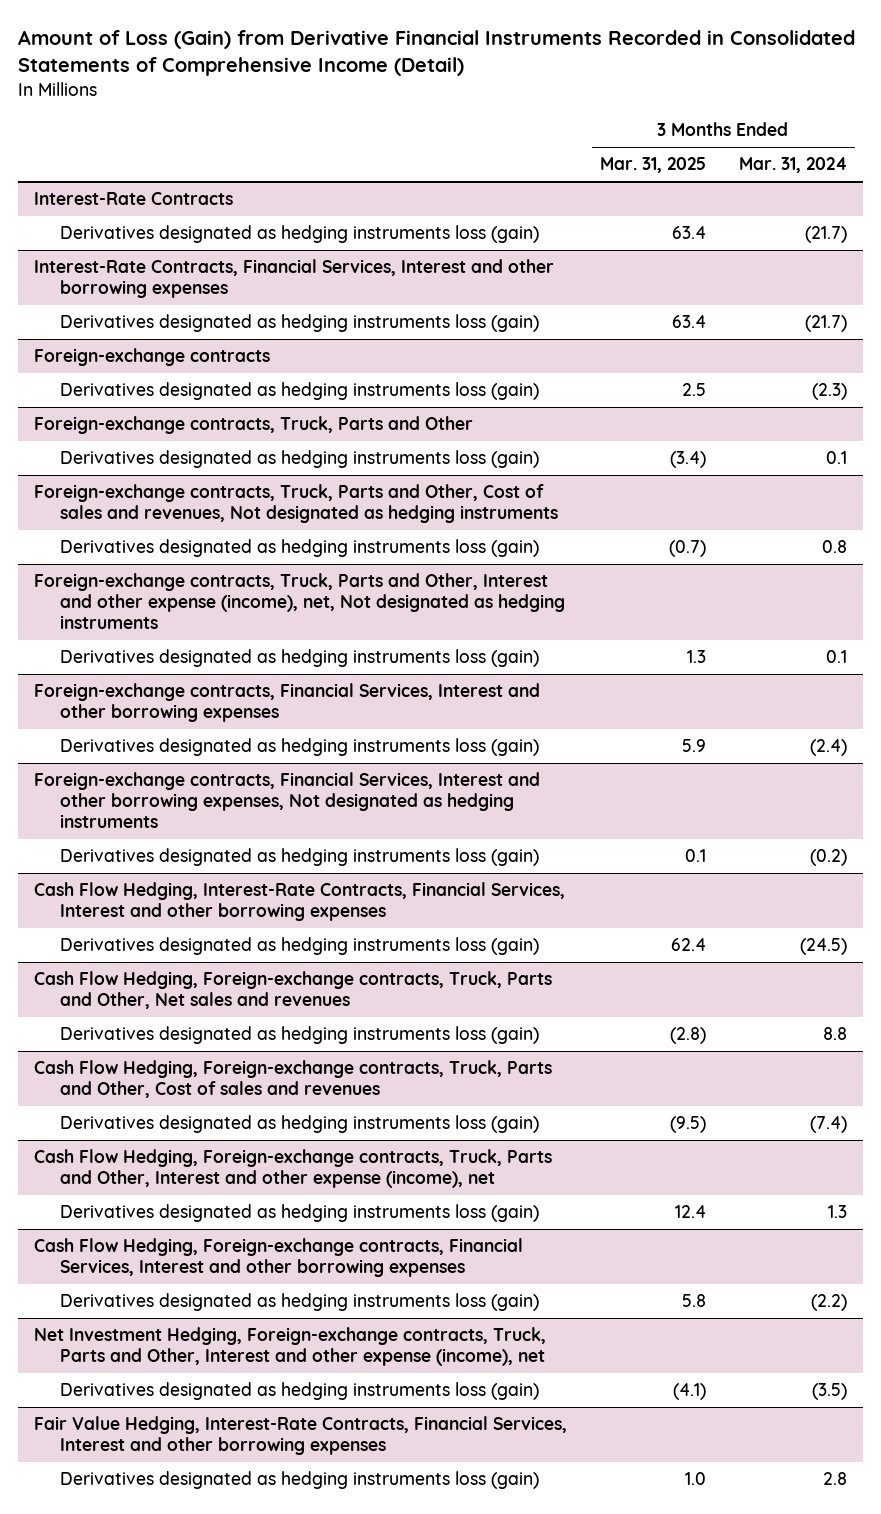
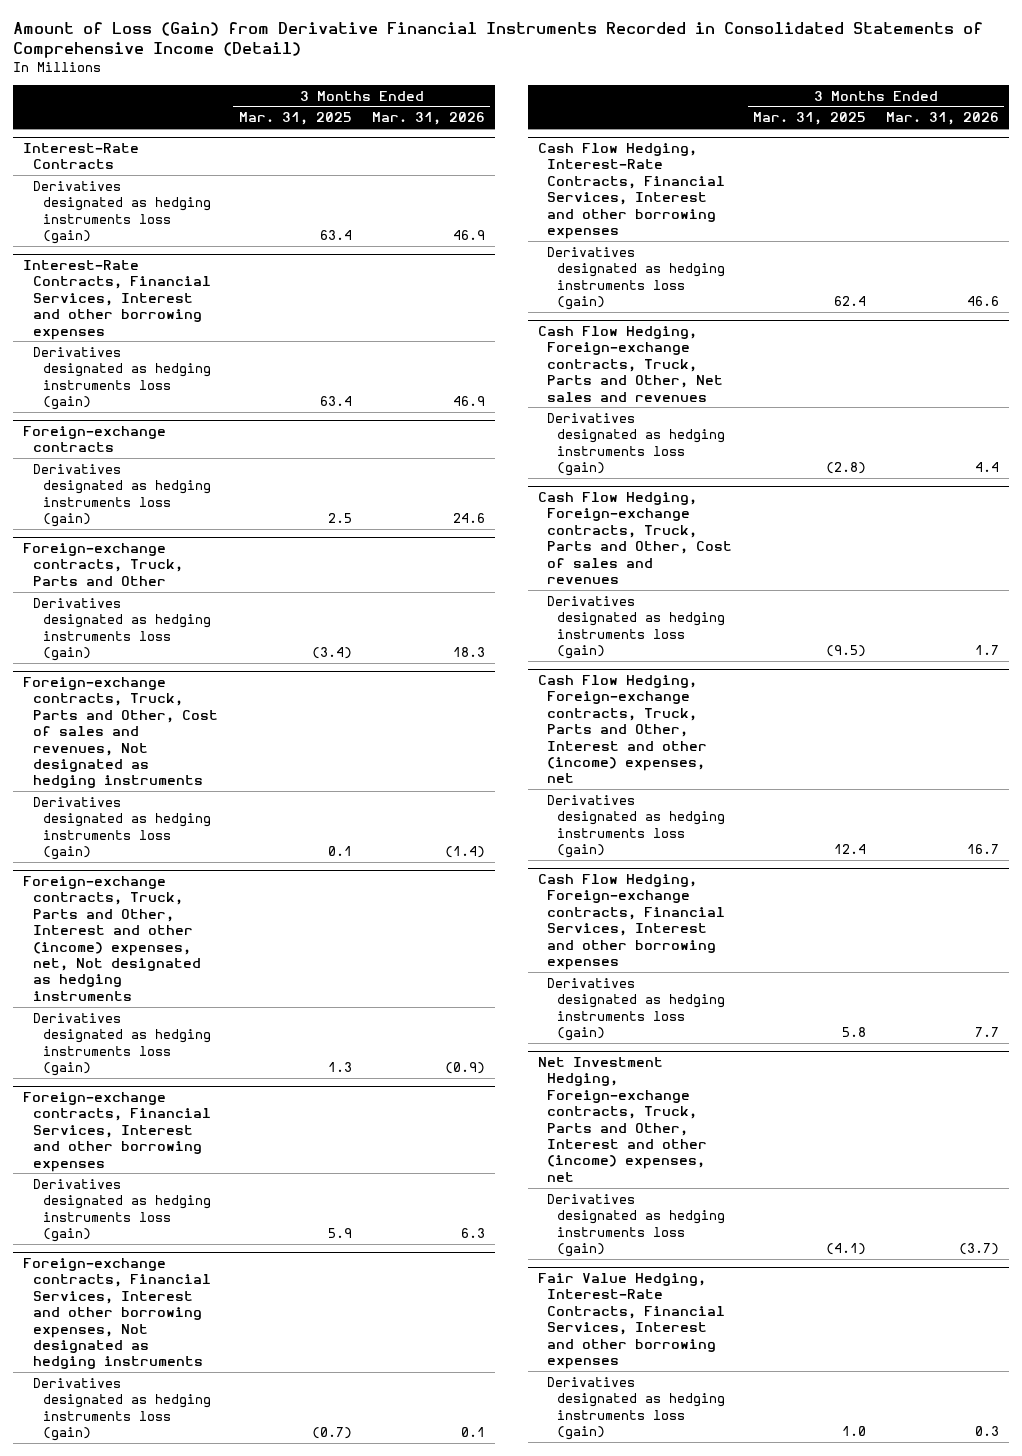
- | 3 Months Ended Mar. 31, 2025 | 3 Months Ended Mar. 31, 2024
+ | 3 Months Ended Mar. 31, 2025 | 3 Months Ended Mar. 31, 2026
@ Foreign-exchange contracts, Truck, Parts and Other, Cost of sales and revenues, Not designated as hedging instruments
- Derivatives designated as hedging instruments loss (gain) | (0.7) | 0.8
- Foreign-exchange contracts, Truck, Parts and Other, Interest and other expense (income), net, Not designated as hedging instruments
@ Foreign-exchange contracts, Truck, Parts and Other, Cost of sales and revenues, Not designated as hedging instruments
+ Derivatives designated as hedging instruments loss (gain) | 0.1 | (1.4)
+ Foreign-exchange contracts, Truck, Parts and Other, Interest and other (income) expenses, net, Not designated as hedging instruments
@ Foreign-exchange contracts, Financial Services, Interest and other borrowing expenses, Not designated as hedging instruments
- Derivatives designated as hedging instruments loss (gain) | 0.1 | (0.2)
+ Derivatives designated as hedging instruments loss (gain) | (0.7) | 0.1
- Cash Flow Hedging, Foreign-exchange contracts, Truck, Parts and Other, Interest and other expense (income), net
+ Cash Flow Hedging, Foreign-exchange contracts, Truck, Parts and Other, Interest and other (income) expenses, net
- Net Investment Hedging, Foreign-exchange contracts, Truck, Parts and Other, Interest and other expense (income), net
+ Net Investment Hedging, Foreign-exchange contracts, Truck, Parts and Other, Interest and other (income) expenses, net

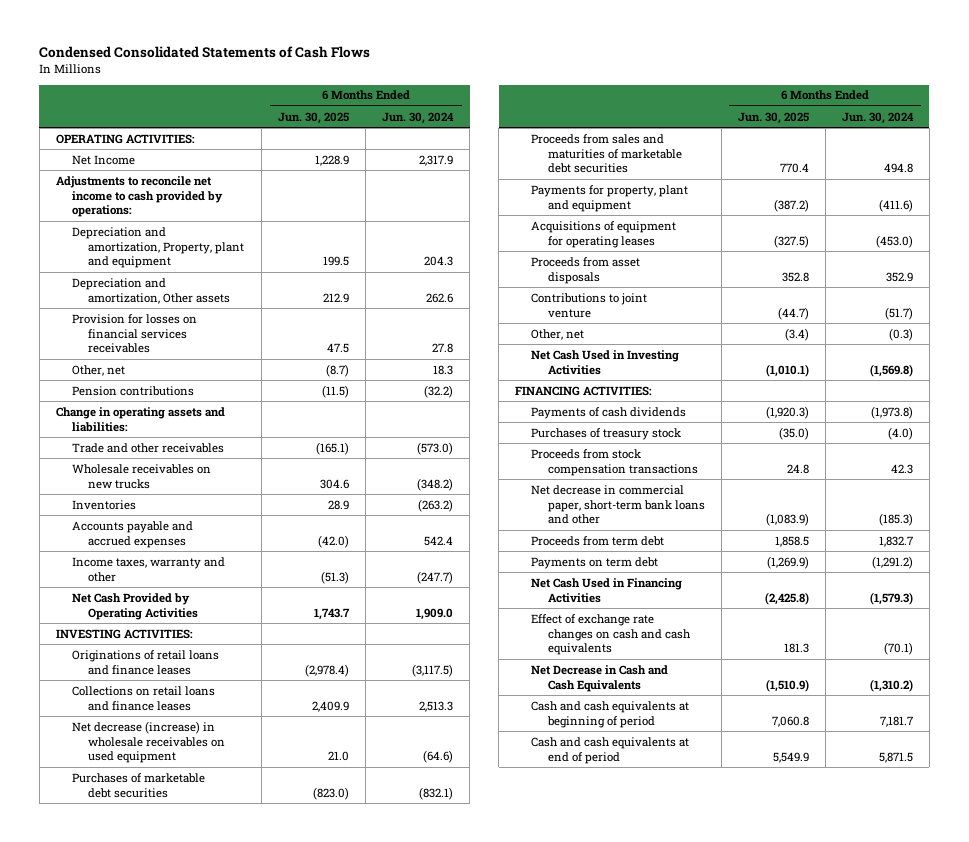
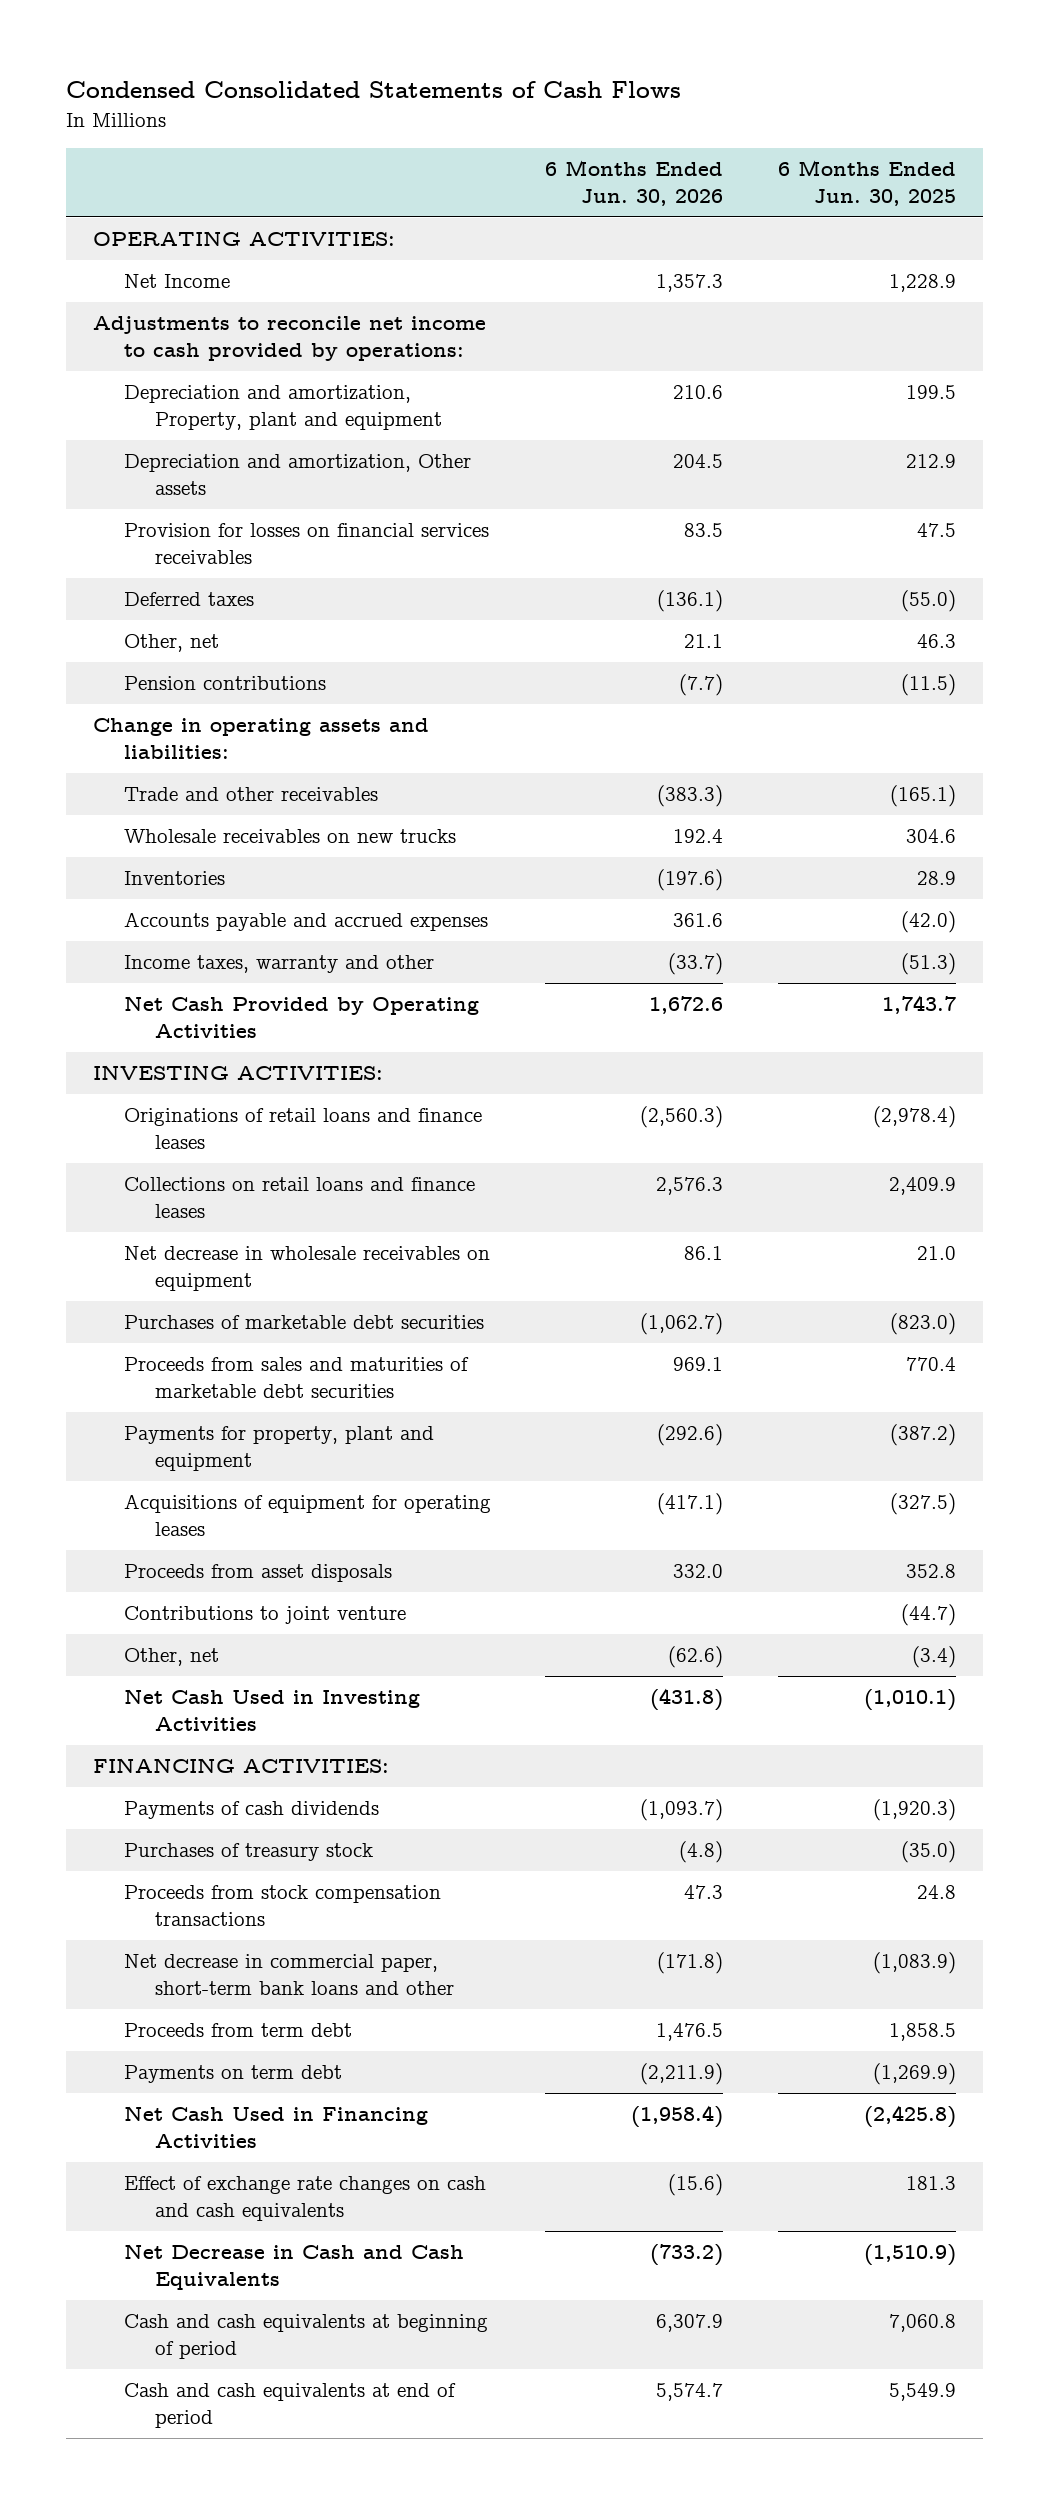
- | 6 Months Ended Jun. 30, 2025 | 6 Months Ended Jun. 30, 2024
+ | 6 Months Ended Jun. 30, 2026 | 6 Months Ended Jun. 30, 2025
- Other, net | (8.7) | 18.3
+ Deferred taxes | (136.1) | (55.0)
+ Other, net | 21.1 | 46.3
- Net decrease (increase) in wholesale receivables on used equipment | 21.0 | (64.6)
+ Net decrease in wholesale receivables on equipment | 86.1 | 21.0

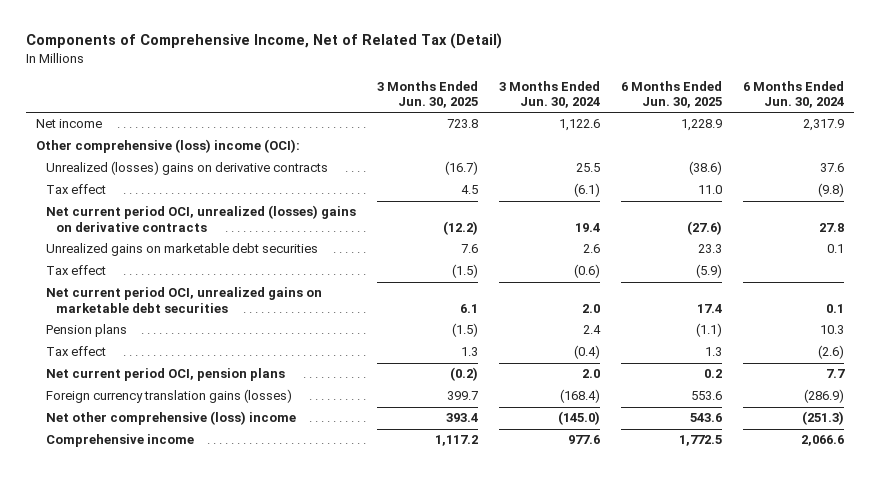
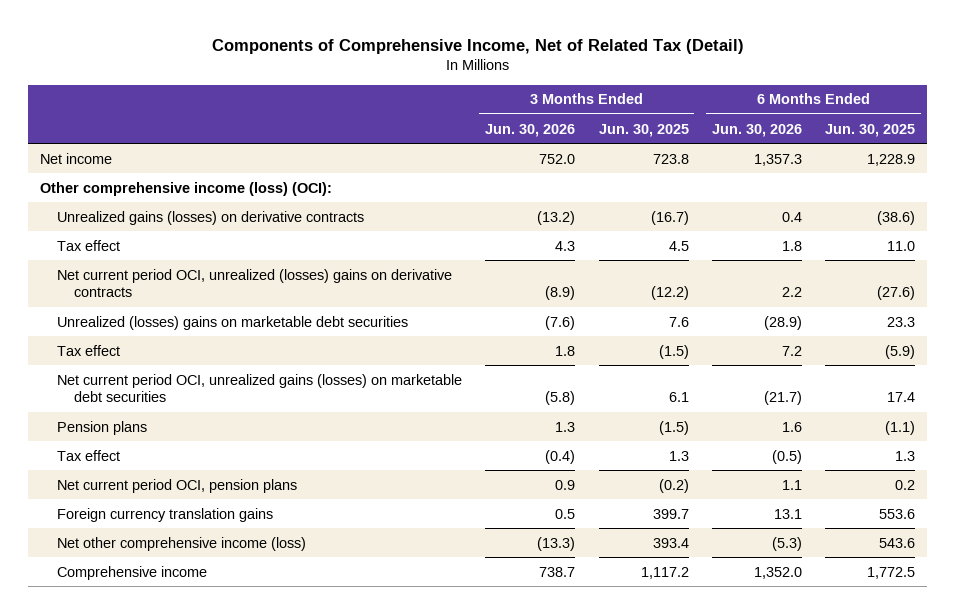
- | 3 Months Ended Jun. 30, 2025 | 3 Months Ended Jun. 30, 2024 | 6 Months Ended Jun. 30, 2025 | 6 Months Ended Jun. 30, 2024
+ | 3 Months Ended Jun. 30, 2026 | 3 Months Ended Jun. 30, 2025 | 6 Months Ended Jun. 30, 2026 | 6 Months Ended Jun. 30, 2025
- Other comprehensive (loss) income (OCI):
- Unrealized (losses) gains on derivative contracts | (16.7) | 25.5 | (38.6) | 37.6
+ Other comprehensive income (loss) (OCI):
+ Unrealized gains (losses) on derivative contracts | (13.2) | (16.7) | 0.4 | (38.6)
- Unrealized gains on marketable debt securities | 7.6 | 2.6 | 23.3 | 0.1
+ Unrealized (losses) gains on marketable debt securities | (7.6) | 7.6 | (28.9) | 23.3
- Net current period OCI, unrealized gains on marketable debt securities | 6.1 | 2.0 | 17.4 | 0.1
+ Net current period OCI, unrealized gains (losses) on marketable debt securities | (5.8) | 6.1 | (21.7) | 17.4
- Foreign currency translation gains (losses) | 399.7 | (168.4) | 553.6 | (286.9)
- Net other comprehensive (loss) income | 393.4 | (145.0) | 543.6 | (251.3)
+ Foreign currency translation gains | 0.5 | 399.7 | 13.1 | 553.6
+ Net other comprehensive income (loss) | (13.3) | 393.4 | (5.3) | 543.6

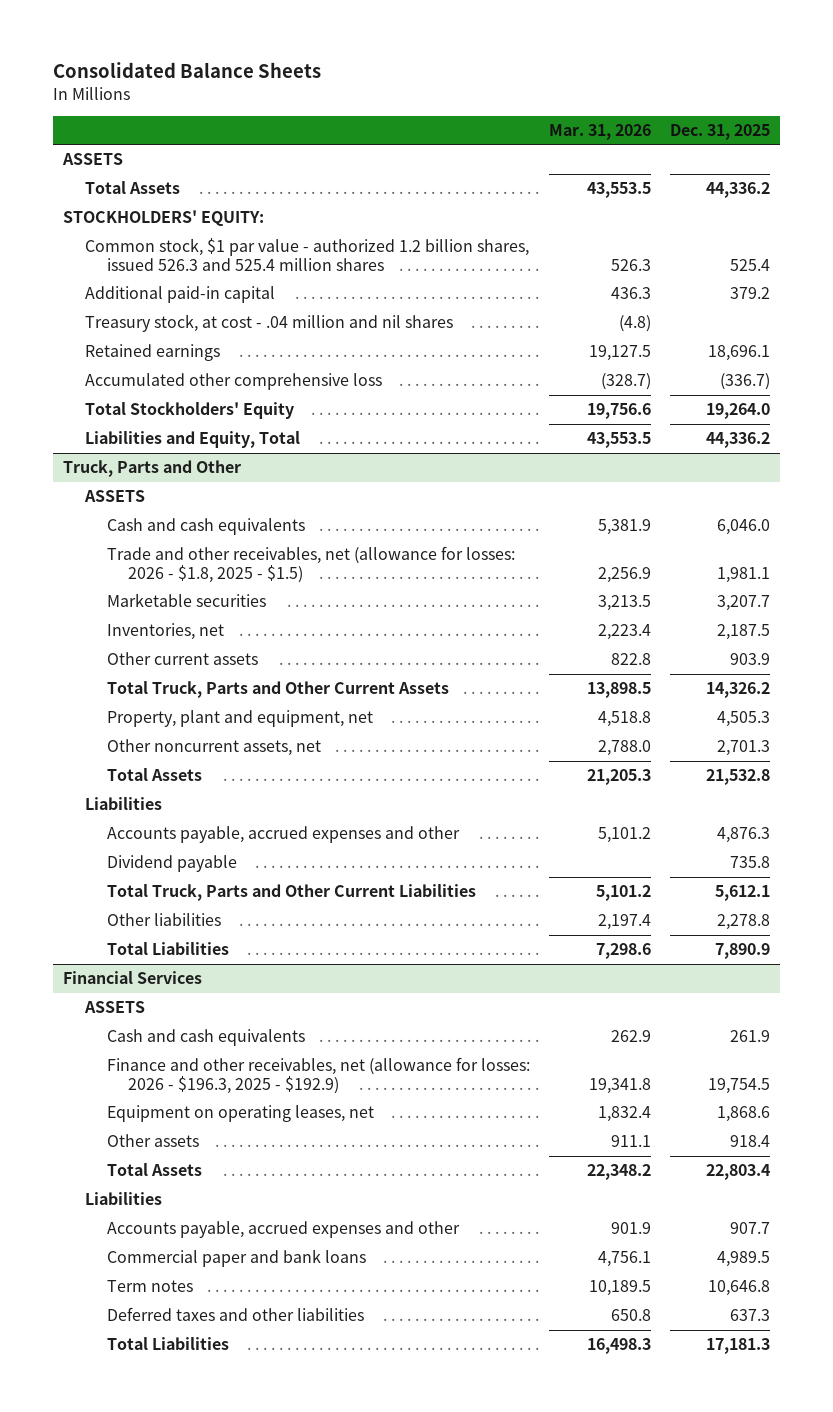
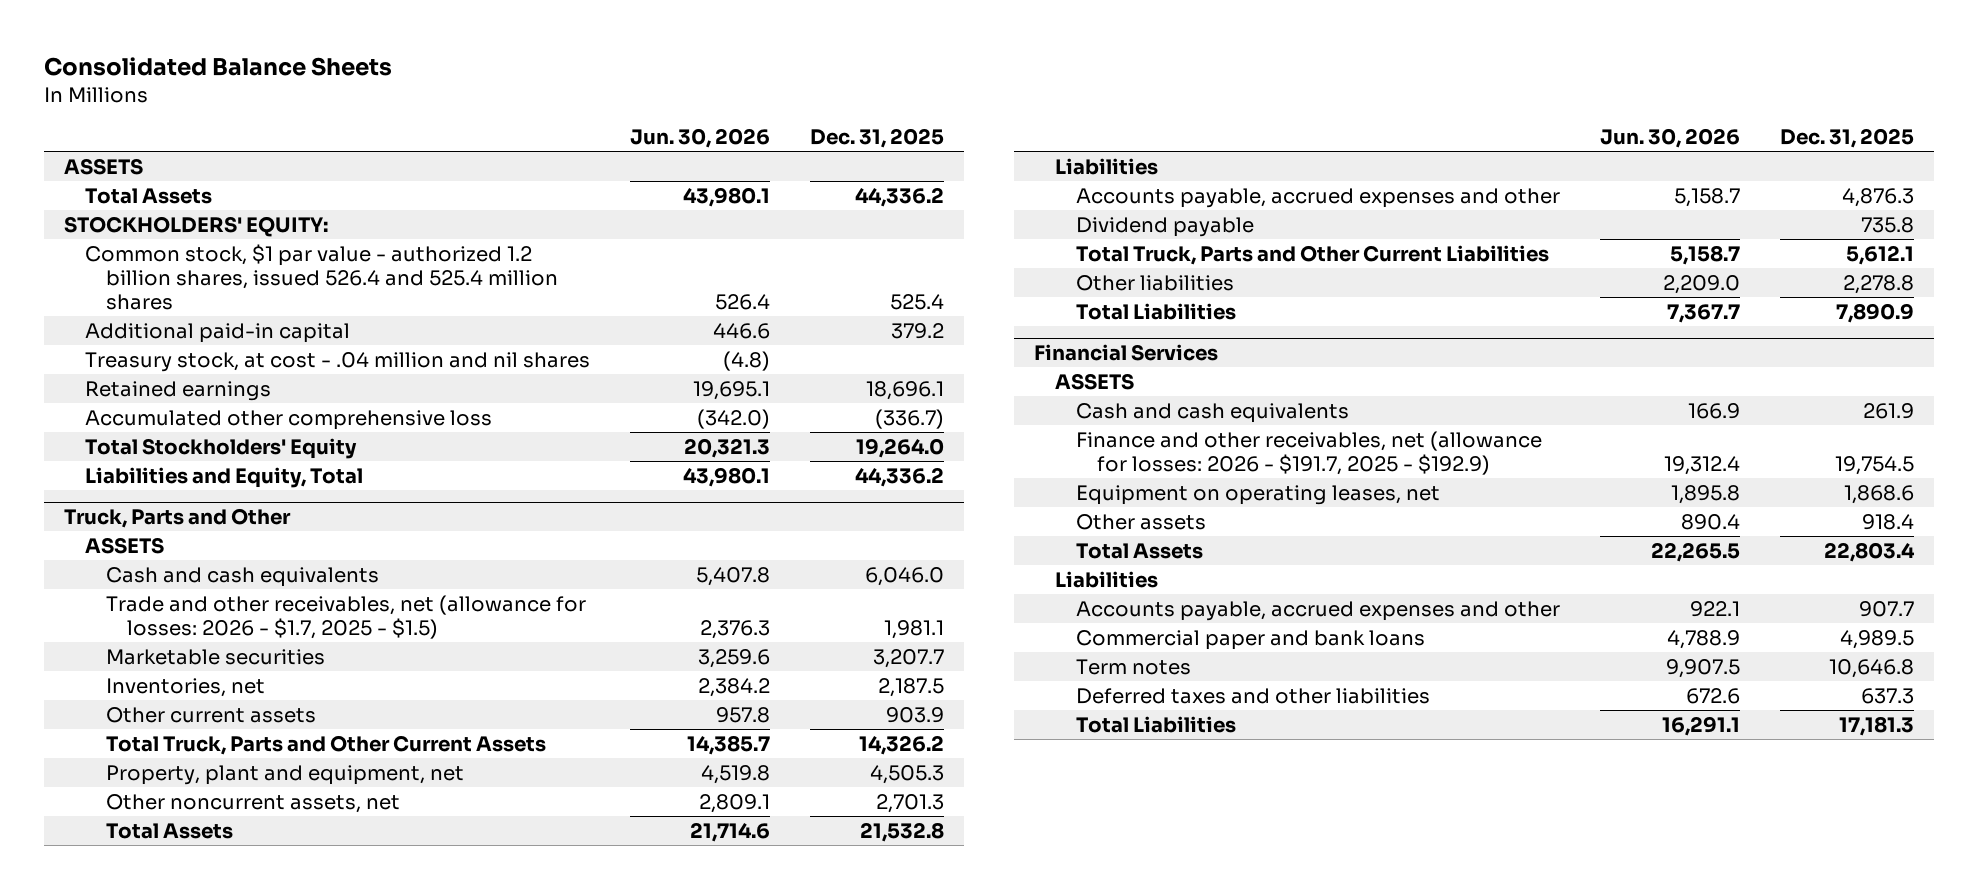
- | Mar. 31, 2026 | Dec. 31, 2025
+ | Jun. 30, 2026 | Dec. 31, 2025
- Common stock, $1 par value - authorized 1.2 billion shares, issued 526.3 and 525.4 million shares | 526.3 | 525.4
+ Common stock, $1 par value - authorized 1.2 billion shares, issued 526.4 and 525.4 million shares | 526.4 | 525.4
@ Truck, Parts and Other
- Trade and other receivables, net (allowance for losses: 2026 - $1.8, 2025 - $1.5) | 2,256.9 | 1,981.1
+ Trade and other receivables, net (allowance for losses: 2026 - $1.7, 2025 - $1.5) | 2,376.3 | 1,981.1
@ Financial Services
- Finance and other receivables, net (allowance for losses: 2026 - $196.3, 2025 - $192.9) | 19,341.8 | 19,754.5
+ Finance and other receivables, net (allowance for losses: 2026 - $191.7, 2025 - $192.9) | 19,312.4 | 19,754.5

